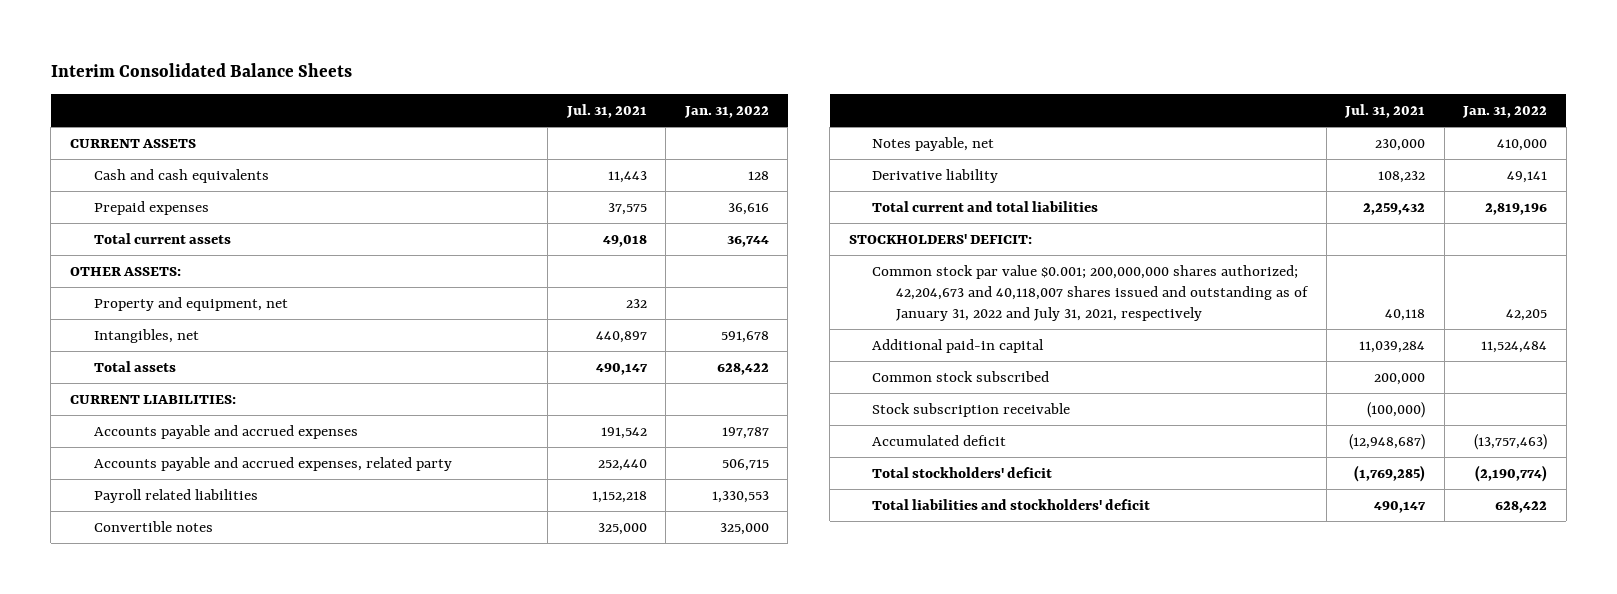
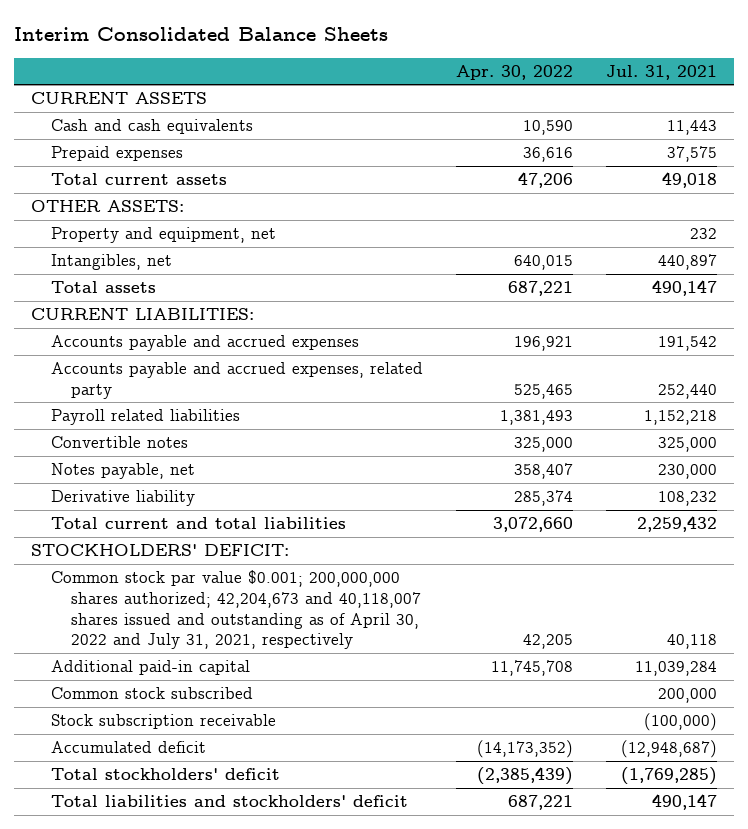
- | Jul. 31, 2021 | Jan. 31, 2022
+ | Apr. 30, 2022 | Jul. 31, 2021
- Common stock par value $0.001; 200,000,000 shares authorized; 42,204,673 and 40,118,007 shares issued and outstanding as of January 31, 2022 and July 31, 2021, respectively | 40,118 | 42,205
+ Common stock par value $0.001; 200,000,000 shares authorized; 42,204,673 and 40,118,007 shares issued and outstanding as of April 30, 2022 and July 31, 2021, respectively | 42,205 | 40,118

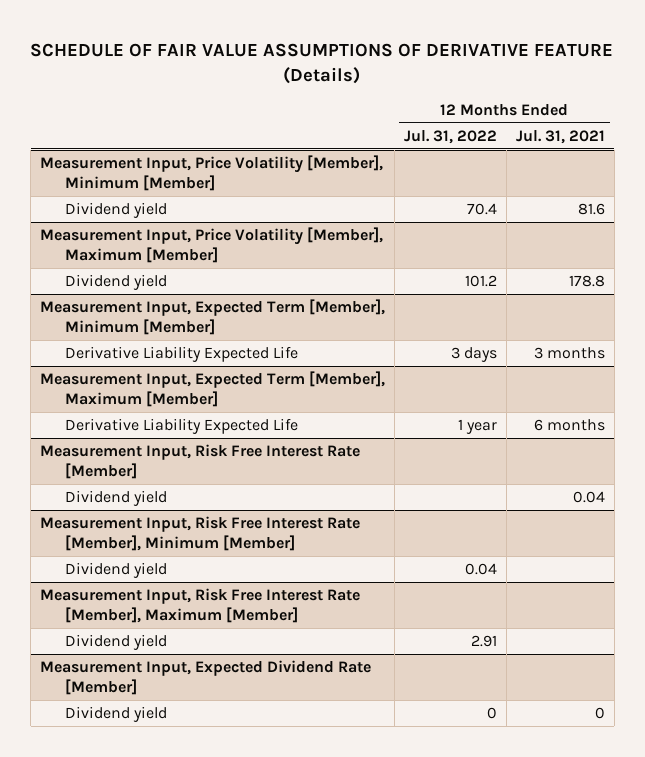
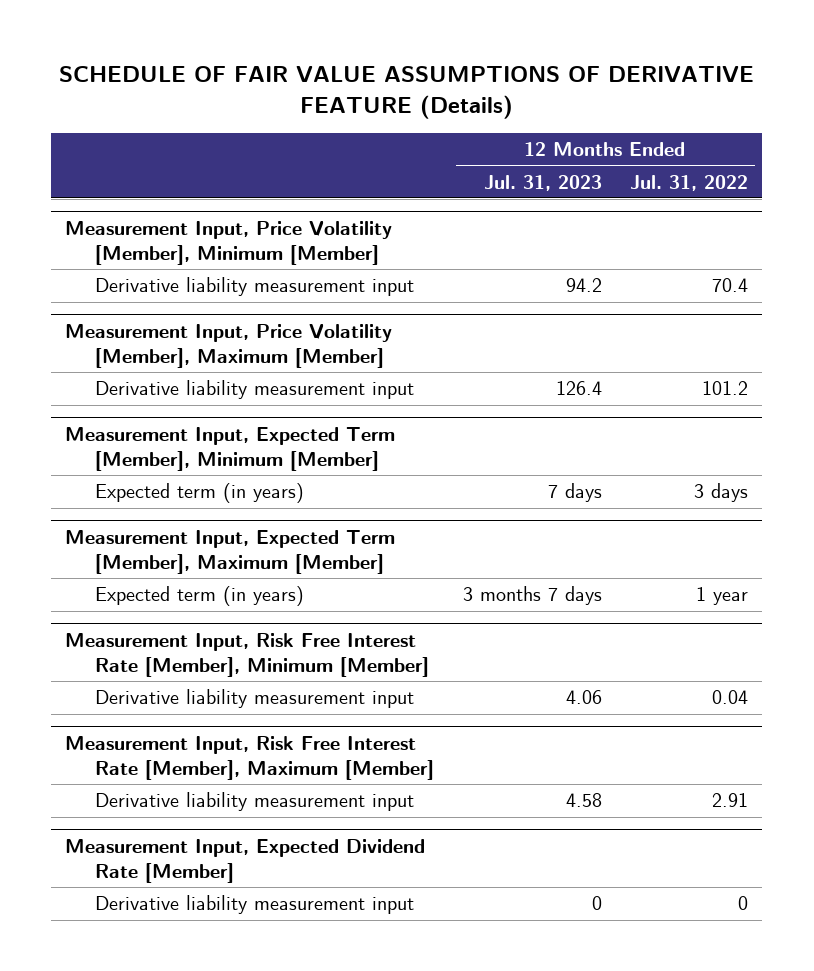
- | 12 Months Ended Jul. 31, 2022 | 12 Months Ended Jul. 31, 2021
+ | 12 Months Ended Jul. 31, 2023 | 12 Months Ended Jul. 31, 2022
@ Measurement Input, Price Volatility [Member], Minimum [Member]
- Dividend yield | 70.4 | 81.6
+ Derivative liability measurement input | 94.2 | 70.4
@ Measurement Input, Price Volatility [Member], Maximum [Member]
- Dividend yield | 101.2 | 178.8
+ Derivative liability measurement input | 126.4 | 101.2
@ Measurement Input, Expected Term [Member], Minimum [Member]
- Derivative Liability Expected Life | 3 days | 3 months
+ Expected term (in years) | 7 days | 3 days
@ Measurement Input, Expected Term [Member], Maximum [Member]
- Derivative Liability Expected Life | 1 year | 6 months
- Measurement Input, Risk Free Interest Rate [Member]
- Dividend yield | | 0.04
@ Measurement Input, Expected Term [Member], Maximum [Member]
+ Expected term (in years) | 3 months 7 days | 1 year
@ Measurement Input, Risk Free Interest Rate [Member], Minimum [Member]
- Dividend yield | 0.04 |
+ Derivative liability measurement input | 4.06 | 0.04
@ Measurement Input, Risk Free Interest Rate [Member], Maximum [Member]
- Dividend yield | 2.91 |
+ Derivative liability measurement input | 4.58 | 2.91
@ Measurement Input, Expected Dividend Rate [Member]
- Dividend yield | 0 | 0
+ Derivative liability measurement input | 0 | 0

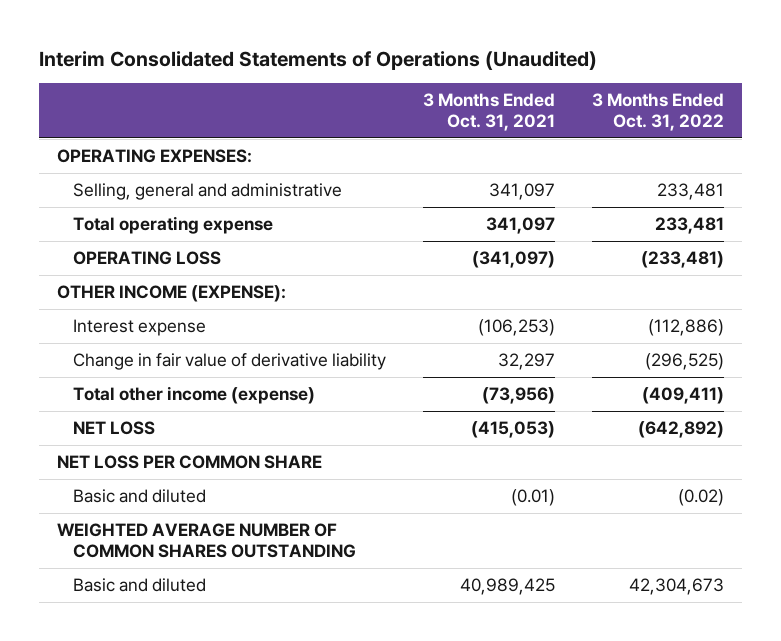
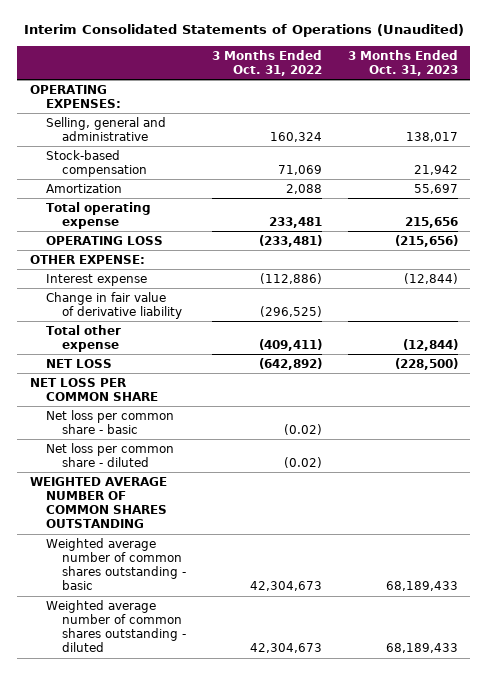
- | 3 Months Ended Oct. 31, 2021 | 3 Months Ended Oct. 31, 2022
+ | 3 Months Ended Oct. 31, 2022 | 3 Months Ended Oct. 31, 2023
- Selling, general and administrative | 341,097 | 233,481
+ Selling, general and administrative | 160,324 | 138,017
+ Stock-based compensation | 71,069 | 21,942
+ Amortization | 2,088 | 55,697
- OTHER INCOME (EXPENSE):
+ OTHER EXPENSE:
- Total other income (expense) | (73,956) | (409,411)
+ Total other expense | (409,411) | (12,844)
- Basic and diluted | (0.01) | (0.02)
+ Net loss per common share - basic | (0.02) |
+ Net loss per common share - diluted | (0.02) |
- Basic and diluted | 40,989,425 | 42,304,673
+ Weighted average number of common shares outstanding - basic | 42,304,673 | 68,189,433
+ Weighted average number of common shares outstanding - diluted | 42,304,673 | 68,189,433

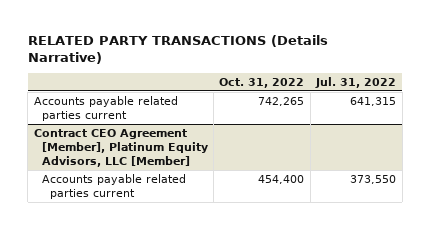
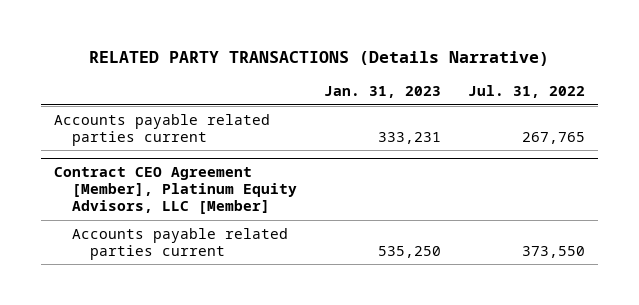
- | Oct. 31, 2022 | Jul. 31, 2022
+ | Jan. 31, 2023 | Jul. 31, 2022
- Accounts payable related parties current | 742,265 | 641,315
+ Accounts payable related parties current | 333,231 | 267,765

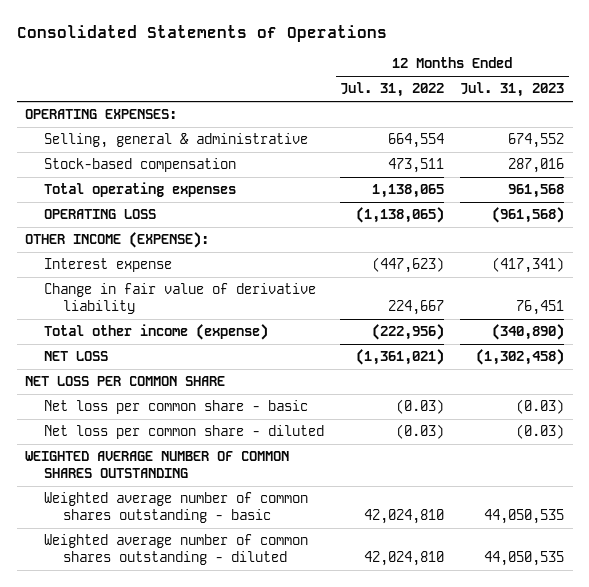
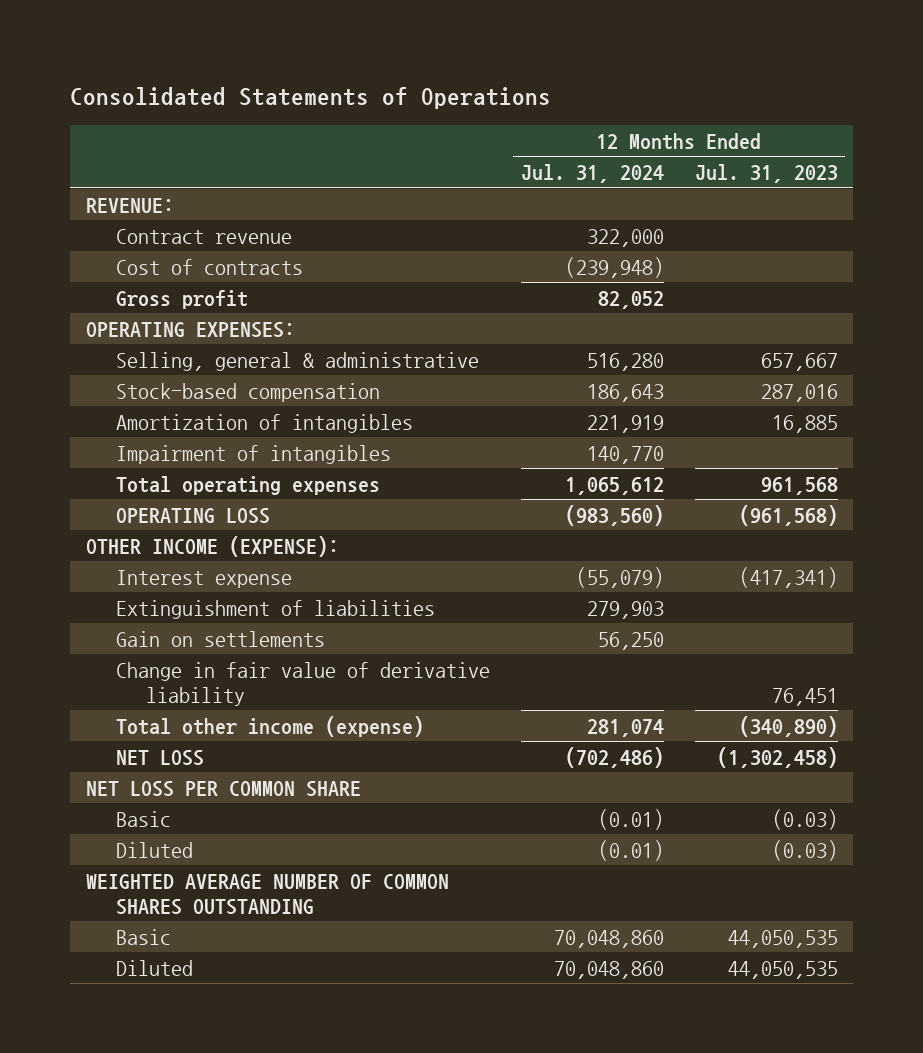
- | 12 Months Ended Jul. 31, 2022 | 12 Months Ended Jul. 31, 2023
+ | 12 Months Ended Jul. 31, 2024 | 12 Months Ended Jul. 31, 2023
+ REVENUE:
+ Contract revenue | 322,000 |
+ Cost of contracts | (239,948) |
+ Gross profit | 82,052 |
- Selling, general & administrative | 664,554 | 674,552
+ Selling, general & administrative | 516,280 | 657,667
+ Amortization of intangibles | 221,919 | 16,885
+ Impairment of intangibles | 140,770 |
+ Extinguishment of liabilities | 279,903 |
+ Gain on settlements | 56,250 |
- Net loss per common share - basic | (0.03) | (0.03)
- Net loss per common share - diluted | (0.03) | (0.03)
+ Basic | (0.01) | (0.03)
+ Diluted | (0.01) | (0.03)
- Weighted average number of common shares outstanding - basic | 42,024,810 | 44,050,535
- Weighted average number of common shares outstanding - diluted | 42,024,810 | 44,050,535
+ Basic | 70,048,860 | 44,050,535
+ Diluted | 70,048,860 | 44,050,535

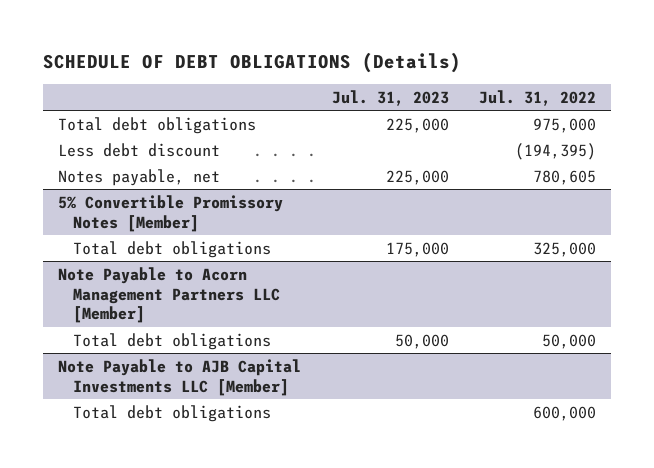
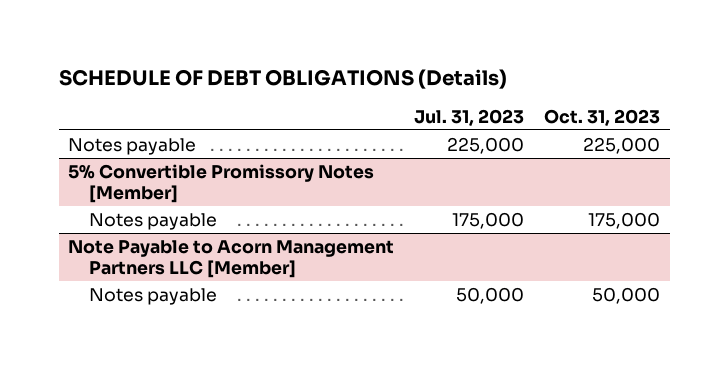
- | Jul. 31, 2023 | Jul. 31, 2022
+ | Jul. 31, 2023 | Oct. 31, 2023
- Total debt obligations | 225,000 | 975,000
- Less debt discount | | (194,395)
- Notes payable, net | 225,000 | 780,605
+ Notes payable | 225,000 | 225,000
@ 5% Convertible Promissory Notes [Member]
- Total debt obligations | 175,000 | 325,000
+ Notes payable | 175,000 | 175,000
@ Note Payable to Acorn Management Partners LLC [Member]
- Total debt obligations | 50,000 | 50,000
- Note Payable to AJB Capital Investments LLC [Member]
- Total debt obligations | | 600,000
@ Note Payable to Acorn Management Partners LLC [Member]
+ Notes payable | 50,000 | 50,000

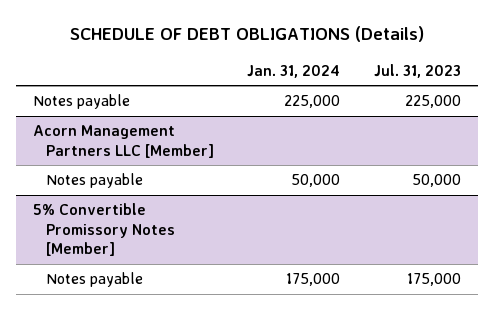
- | Jul. 31, 2023 | Oct. 31, 2023
+ | Jan. 31, 2024 | Jul. 31, 2023
+ Acorn Management Partners LLC [Member]
+ Notes payable | 50,000 | 50,000
- Note Payable to Acorn Management Partners LLC [Member]
- Notes payable | 50,000 | 50,000

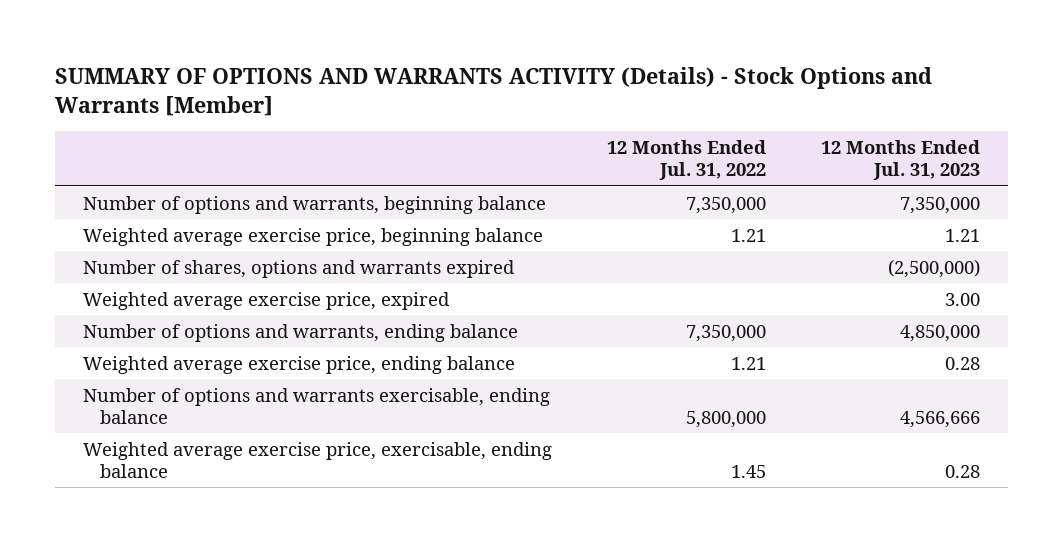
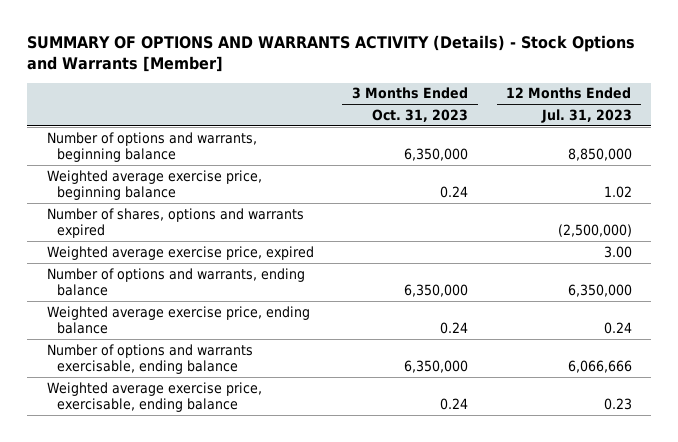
- | 12 Months Ended Jul. 31, 2022 | 12 Months Ended Jul. 31, 2023
+ | 3 Months Ended Oct. 31, 2023 | 12 Months Ended Jul. 31, 2023
- Number of options and warrants, beginning balance | 7,350,000 | 7,350,000
- Weighted average exercise price, beginning balance | 1.21 | 1.21
+ Number of options and warrants, beginning balance | 6,350,000 | 8,850,000
+ Weighted average exercise price, beginning balance | 0.24 | 1.02
- Number of options and warrants, ending balance | 7,350,000 | 4,850,000
- Weighted average exercise price, ending balance | 1.21 | 0.28
- Number of options and warrants exercisable, ending balance | 5,800,000 | 4,566,666
- Weighted average exercise price, exercisable, ending balance | 1.45 | 0.28
+ Number of options and warrants, ending balance | 6,350,000 | 6,350,000
+ Weighted average exercise price, ending balance | 0.24 | 0.24
+ Number of options and warrants exercisable, ending balance | 6,350,000 | 6,066,666
+ Weighted average exercise price, exercisable, ending balance | 0.24 | 0.23

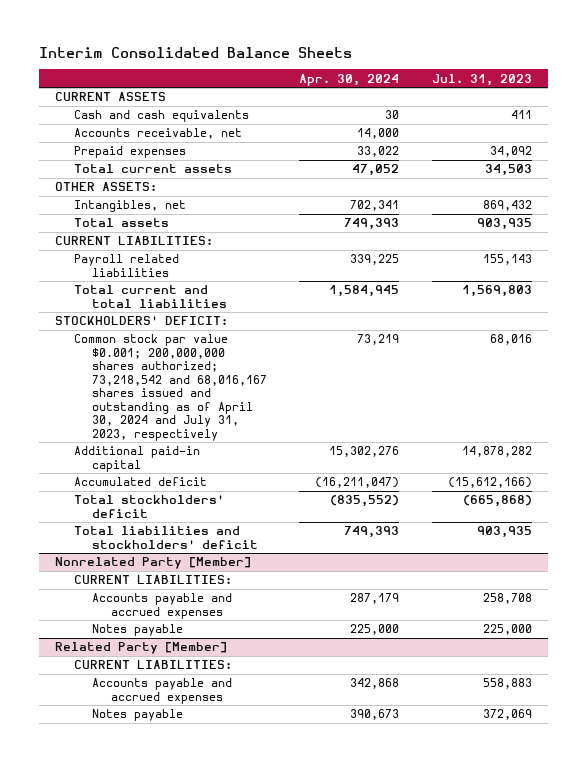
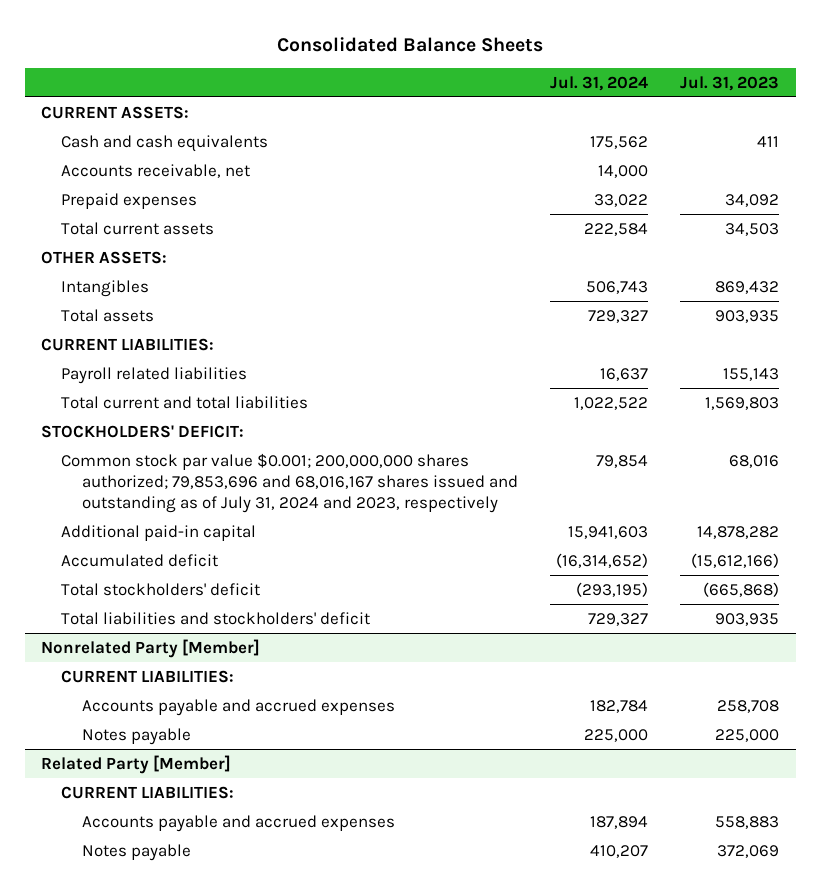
- Interim Consolidated Balance Sheets
+ Consolidated Balance Sheets
- | Apr. 30, 2024 | Jul. 31, 2023
+ | Jul. 31, 2024 | Jul. 31, 2023
- CURRENT ASSETS
+ CURRENT ASSETS:
- Intangibles, net | 702,341 | 869,432
+ Intangibles | 506,743 | 869,432
- Common stock par value $0.001; 200,000,000 shares authorized; 73,218,542 and 68,016,167 shares issued and outstanding as of April 30, 2024 and July 31, 2023, respectively | 73,219 | 68,016
+ Common stock par value $0.001; 200,000,000 shares authorized; 79,853,696 and 68,016,167 shares issued and outstanding as of July 31, 2024 and 2023, respectively | 79,854 | 68,016

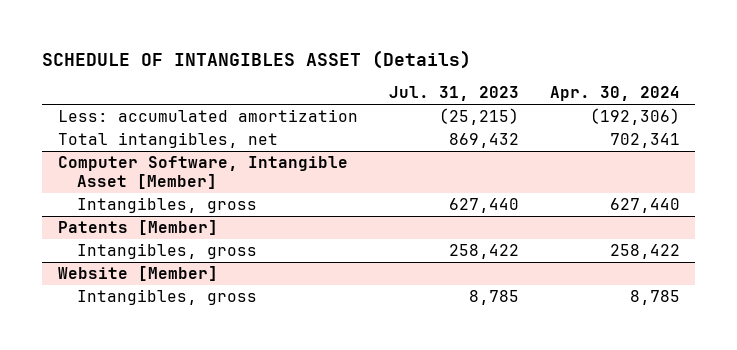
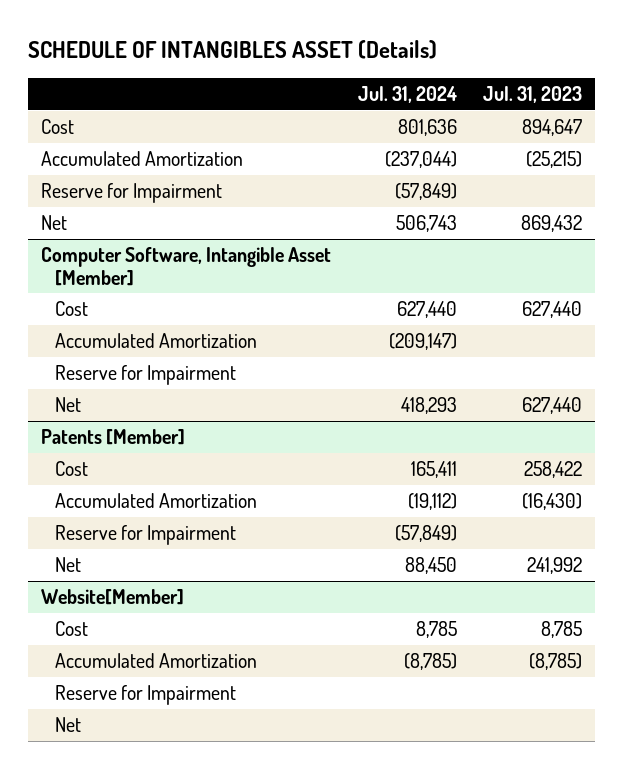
- | Jul. 31, 2023 | Apr. 30, 2024
+ | Jul. 31, 2024 | Jul. 31, 2023
- Less: accumulated amortization | (25,215) | (192,306)
- Total intangibles, net | 869,432 | 702,341
+ Cost | 801,636 | 894,647
+ Accumulated Amortization | (237,044) | (25,215)
+ Reserve for Impairment | (57,849) |
+ Net | 506,743 | 869,432
@ Computer Software, Intangible Asset [Member]
- Intangibles, gross | 627,440 | 627,440
+ Cost | 627,440 | 627,440
+ Accumulated Amortization | (209,147) |
+ Reserve for Impairment
+ Net | 418,293 | 627,440
@ Patents [Member]
- Intangibles, gross | 258,422 | 258,422
- Website [Member]
- Intangibles, gross | 8,785 | 8,785
@ Patents [Member]
+ Cost | 165,411 | 258,422
+ Accumulated Amortization | (19,112) | (16,430)
+ Reserve for Impairment | (57,849) |
+ Net | 88,450 | 241,992
+ Website[Member]
+ Cost | 8,785 | 8,785
+ Accumulated Amortization | (8,785) | (8,785)
+ Reserve for Impairment
+ Net

